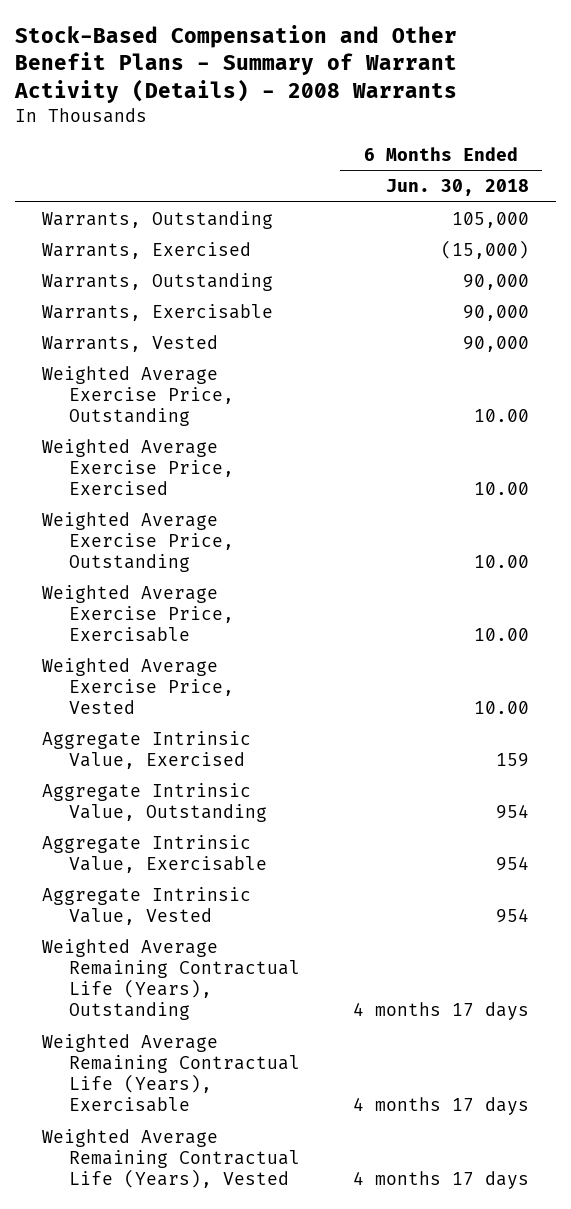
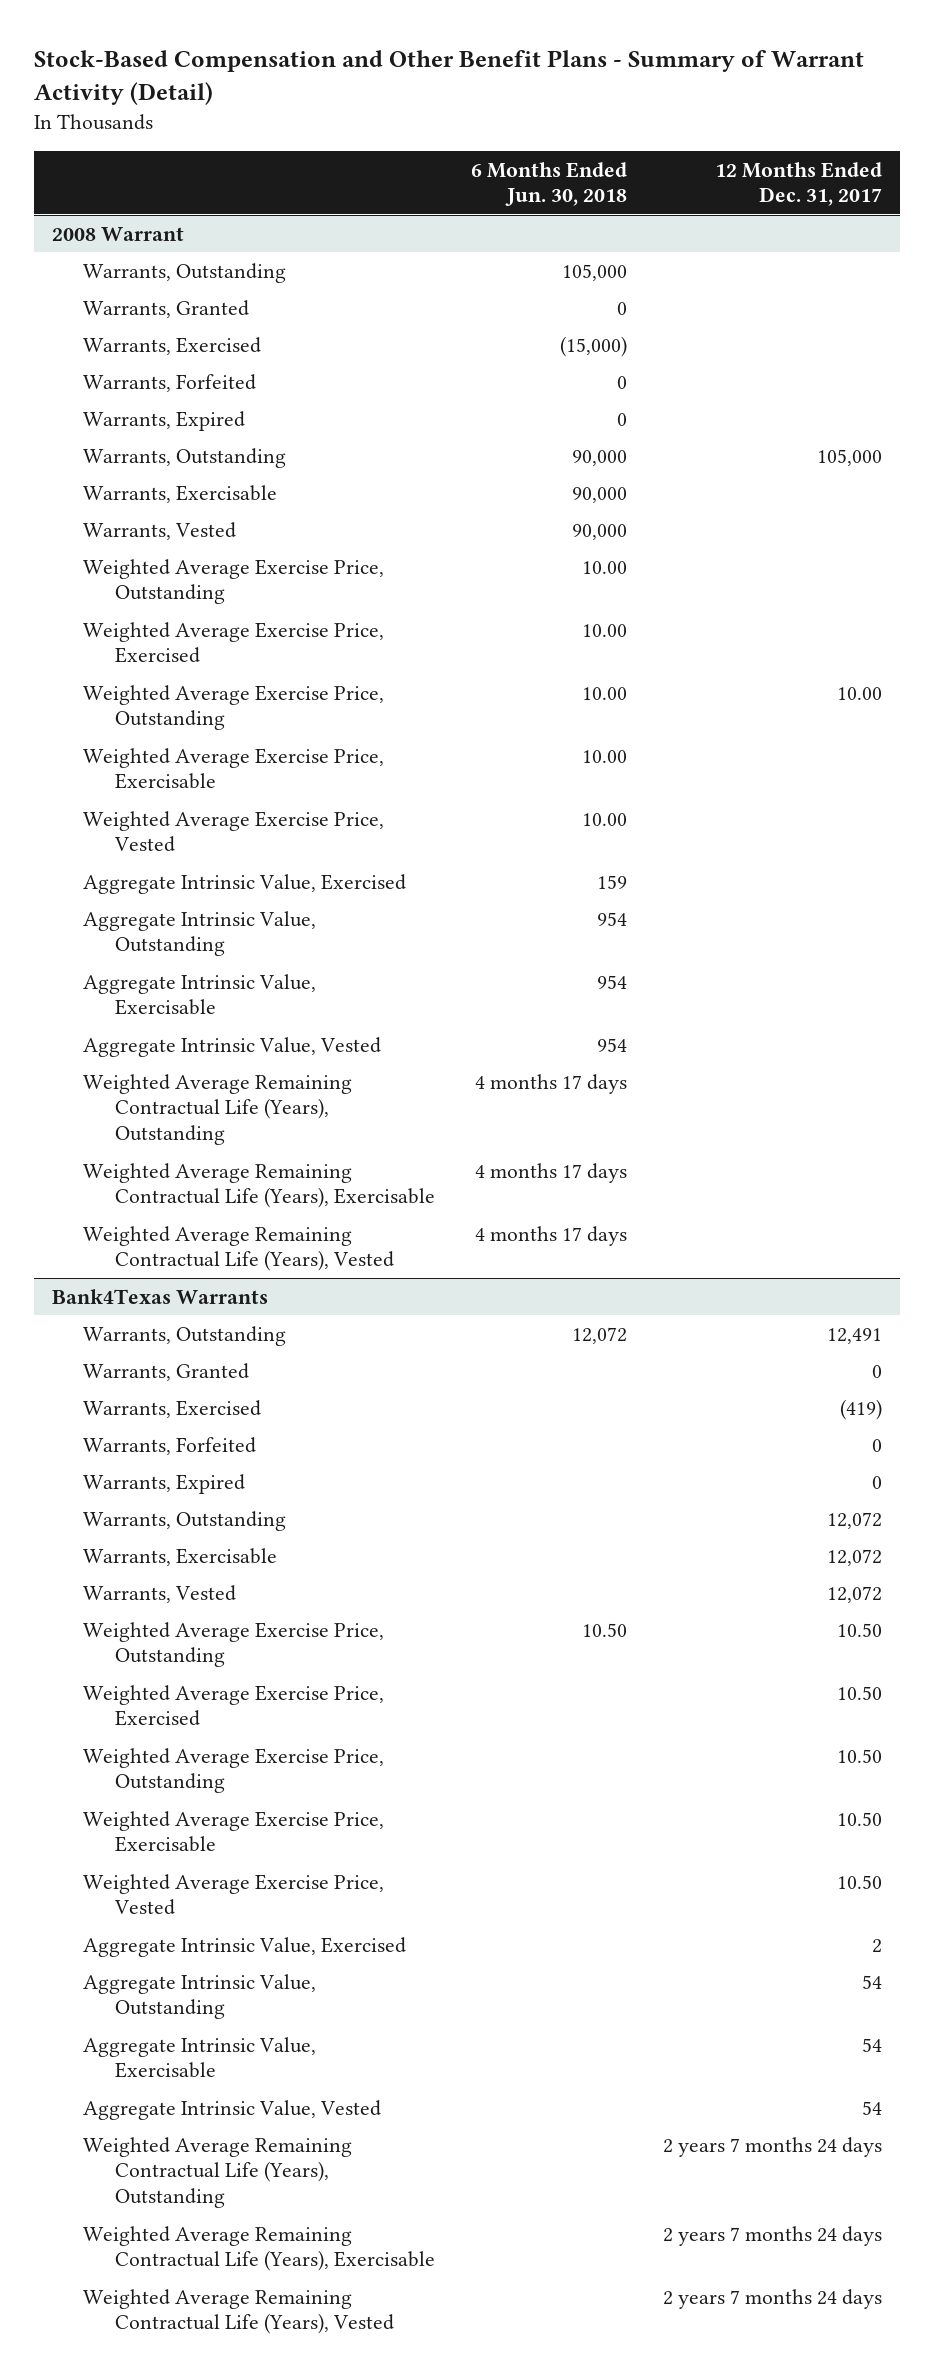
- Stock-Based Compensation and Other Benefit Plans - Summary of Warrant Activity (Details) - 2008 Warrants
+ Stock-Based Compensation and Other Benefit Plans - Summary of Warrant Activity (Detail)
- | 6 Months Ended Jun. 30, 2018
+ | 6 Months Ended Jun. 30, 2018 | 12 Months Ended Dec. 31, 2017
+ 2008 Warrant
+ Warrants, Granted | 0 |
+ Warrants, Forfeited | 0 |
+ Warrants, Expired | 0 |
+ Bank4Texas Warrants
+ Warrants, Outstanding | 12,072 | 12,491
+ Warrants, Granted | | 0
+ Warrants, Exercised | | (419)
+ Warrants, Forfeited | | 0
+ Warrants, Expired | | 0
+ Warrants, Outstanding | | 12,072
+ Warrants, Exercisable | | 12,072
+ Warrants, Vested | | 12,072
+ Weighted Average Exercise Price, Outstanding | 10.50 | 10.50
+ Weighted Average Exercise Price, Exercised | | 10.50
+ Weighted Average Exercise Price, Outstanding | | 10.50
+ Weighted Average Exercise Price, Exercisable | | 10.50
+ Weighted Average Exercise Price, Vested | | 10.50
+ Aggregate Intrinsic Value, Exercised | | 2
+ Aggregate Intrinsic Value, Outstanding | | 54
+ Aggregate Intrinsic Value, Exercisable | | 54
+ Aggregate Intrinsic Value, Vested | | 54
+ Weighted Average Remaining Contractual Life (Years), Outstanding | | 2 years 7 months 24 days
+ Weighted Average Remaining Contractual Life (Years), Exercisable | | 2 years 7 months 24 days
+ Weighted Average Remaining Contractual Life (Years), Vested | | 2 years 7 months 24 days

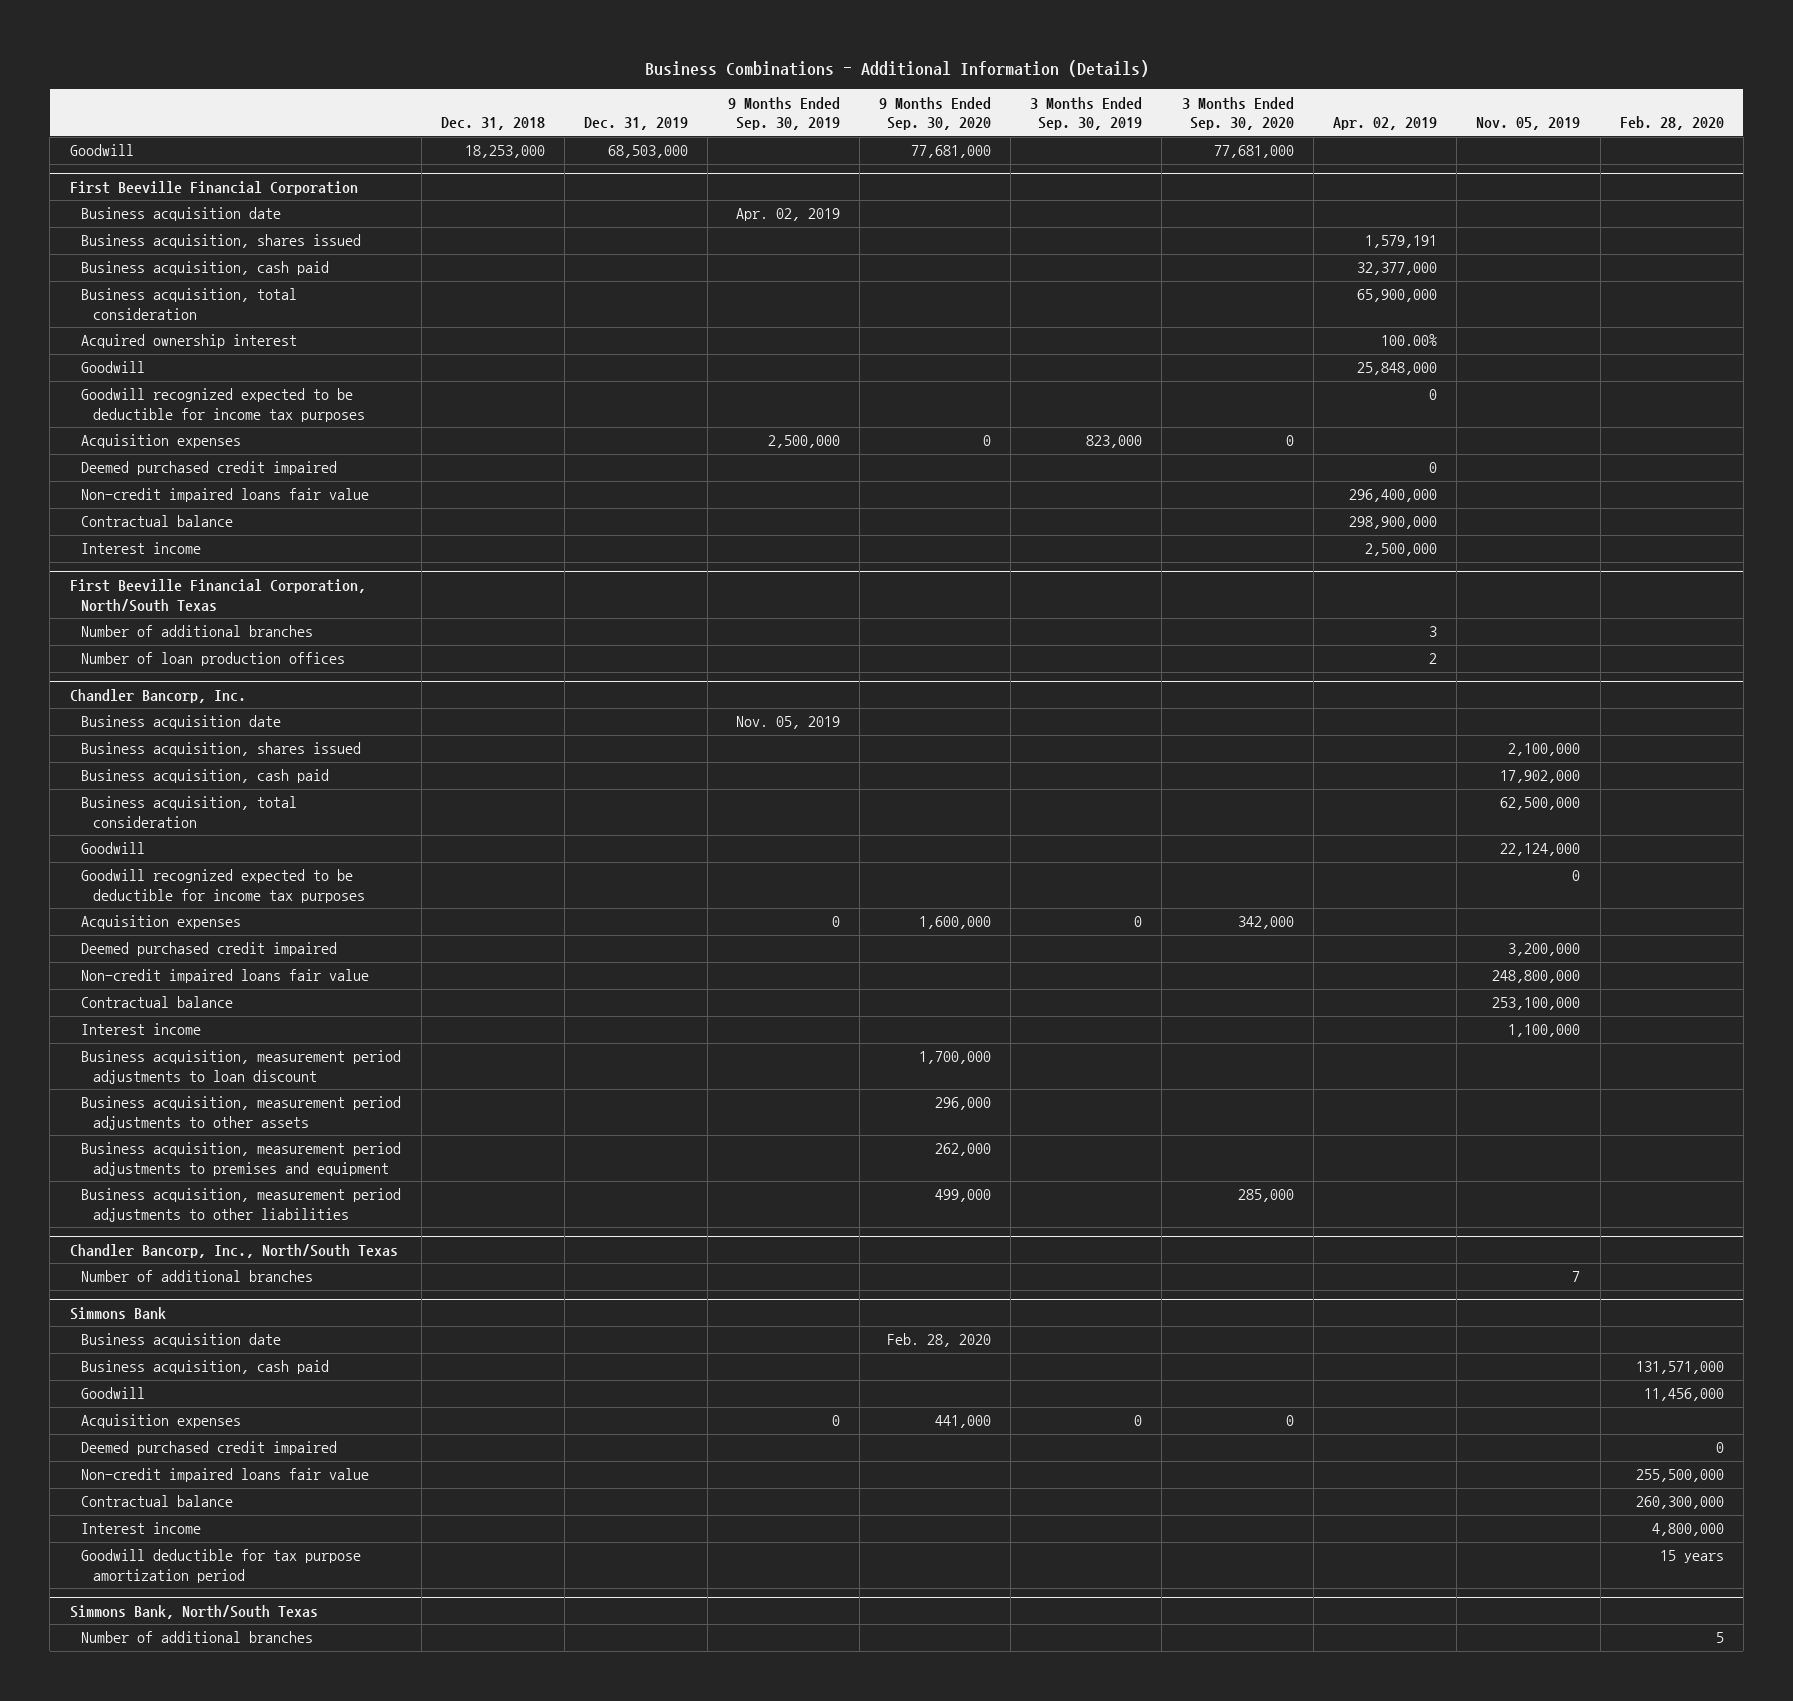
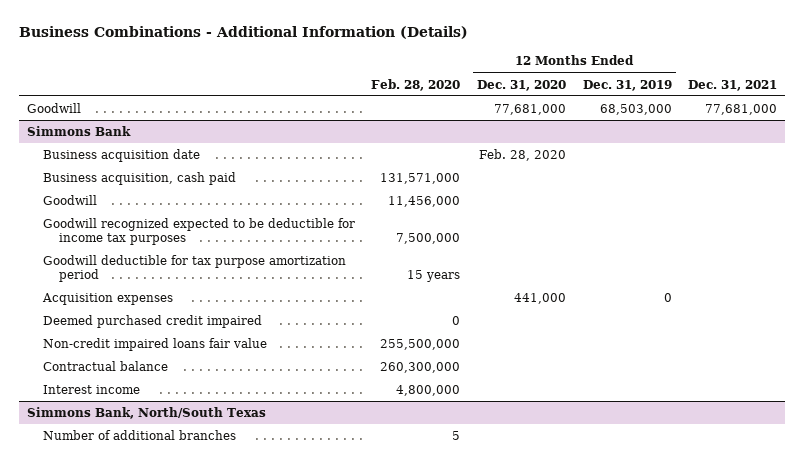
- | Dec. 31, 2018 | Dec. 31, 2019 | 9 Months Ended Sep. 30, 2019 | 9 Months Ended Sep. 30, 2020 | 3 Months Ended Sep. 30, 2019 | 3 Months Ended Sep. 30, 2020 | Apr. 02, 2019 | Nov. 05, 2019 | Feb. 28, 2020
+ | Feb. 28, 2020 | 12 Months Ended Dec. 31, 2020 | 12 Months Ended Dec. 31, 2019 | Dec. 31, 2021
- First Beeville Financial Corporation
- Business acquisition date | | | Apr. 02, 2019 | | | | | |
- Business acquisition, shares issued | | | | | | | 1,579,191 | |
- Business acquisition, cash paid | | | | | | | 32,377,000 | |
- Business acquisition, total consideration | | | | | | | 65,900,000 | |
- Acquired ownership interest | | | | | | | 100.00% | |
- Goodwill | | | | | | | 25,848,000 | |
- Goodwill recognized expected to be deductible for income tax purposes | | | | | | | 0 | |
- Acquisition expenses | | | 2,500,000 | 0 | 823,000 | 0 | | |
- Deemed purchased credit impaired | | | | | | | 0 | |
- Non-credit impaired loans fair value | | | | | | | 296,400,000 | |
- Contractual balance | | | | | | | 298,900,000 | |
- Interest income | | | | | | | 2,500,000 | |
- First Beeville Financial Corporation, North/South Texas
- Number of additional branches | | | | | | | 3 | |
- Number of loan production offices | | | | | | | 2 | |
- Chandler Bancorp, Inc.
- Business acquisition date | | | Nov. 05, 2019 | | | | | |
- Business acquisition, shares issued | | | | | | | | 2,100,000 |
- Business acquisition, cash paid | | | | | | | | 17,902,000 |
- Business acquisition, total consideration | | | | | | | | 62,500,000 |
- Goodwill | | | | | | | | 22,124,000 |
- Goodwill recognized expected to be deductible for income tax purposes | | | | | | | | 0 |
- Acquisition expenses | | | 0 | 1,600,000 | 0 | 342,000 | | |
- Deemed purchased credit impaired | | | | | | | | 3,200,000 |
- Non-credit impaired loans fair value | | | | | | | | 248,800,000 |
- Contractual balance | | | | | | | | 253,100,000 |
- Interest income | | | | | | | | 1,100,000 |
- Business acquisition, measurement period adjustments to loan discount | | | | 1,700,000 | | | | |
- Business acquisition, measurement period adjustments to other assets | | | | 296,000 | | | | |
- Business acquisition, measurement period adjustments to premises and equipment | | | | 262,000 | | | | |
- Business acquisition, measurement period adjustments to other liabilities | | | | 499,000 | | 285,000 | | |
- Chandler Bancorp, Inc., North/South Texas
- Number of additional branches | | | | | | | | 7 |
@ Simmons Bank
+ Goodwill recognized expected to be deductible for income tax purposes | 7,500,000 | | |
moved up: Goodwill deductible for tax purpose amortization period | 15 years | | |

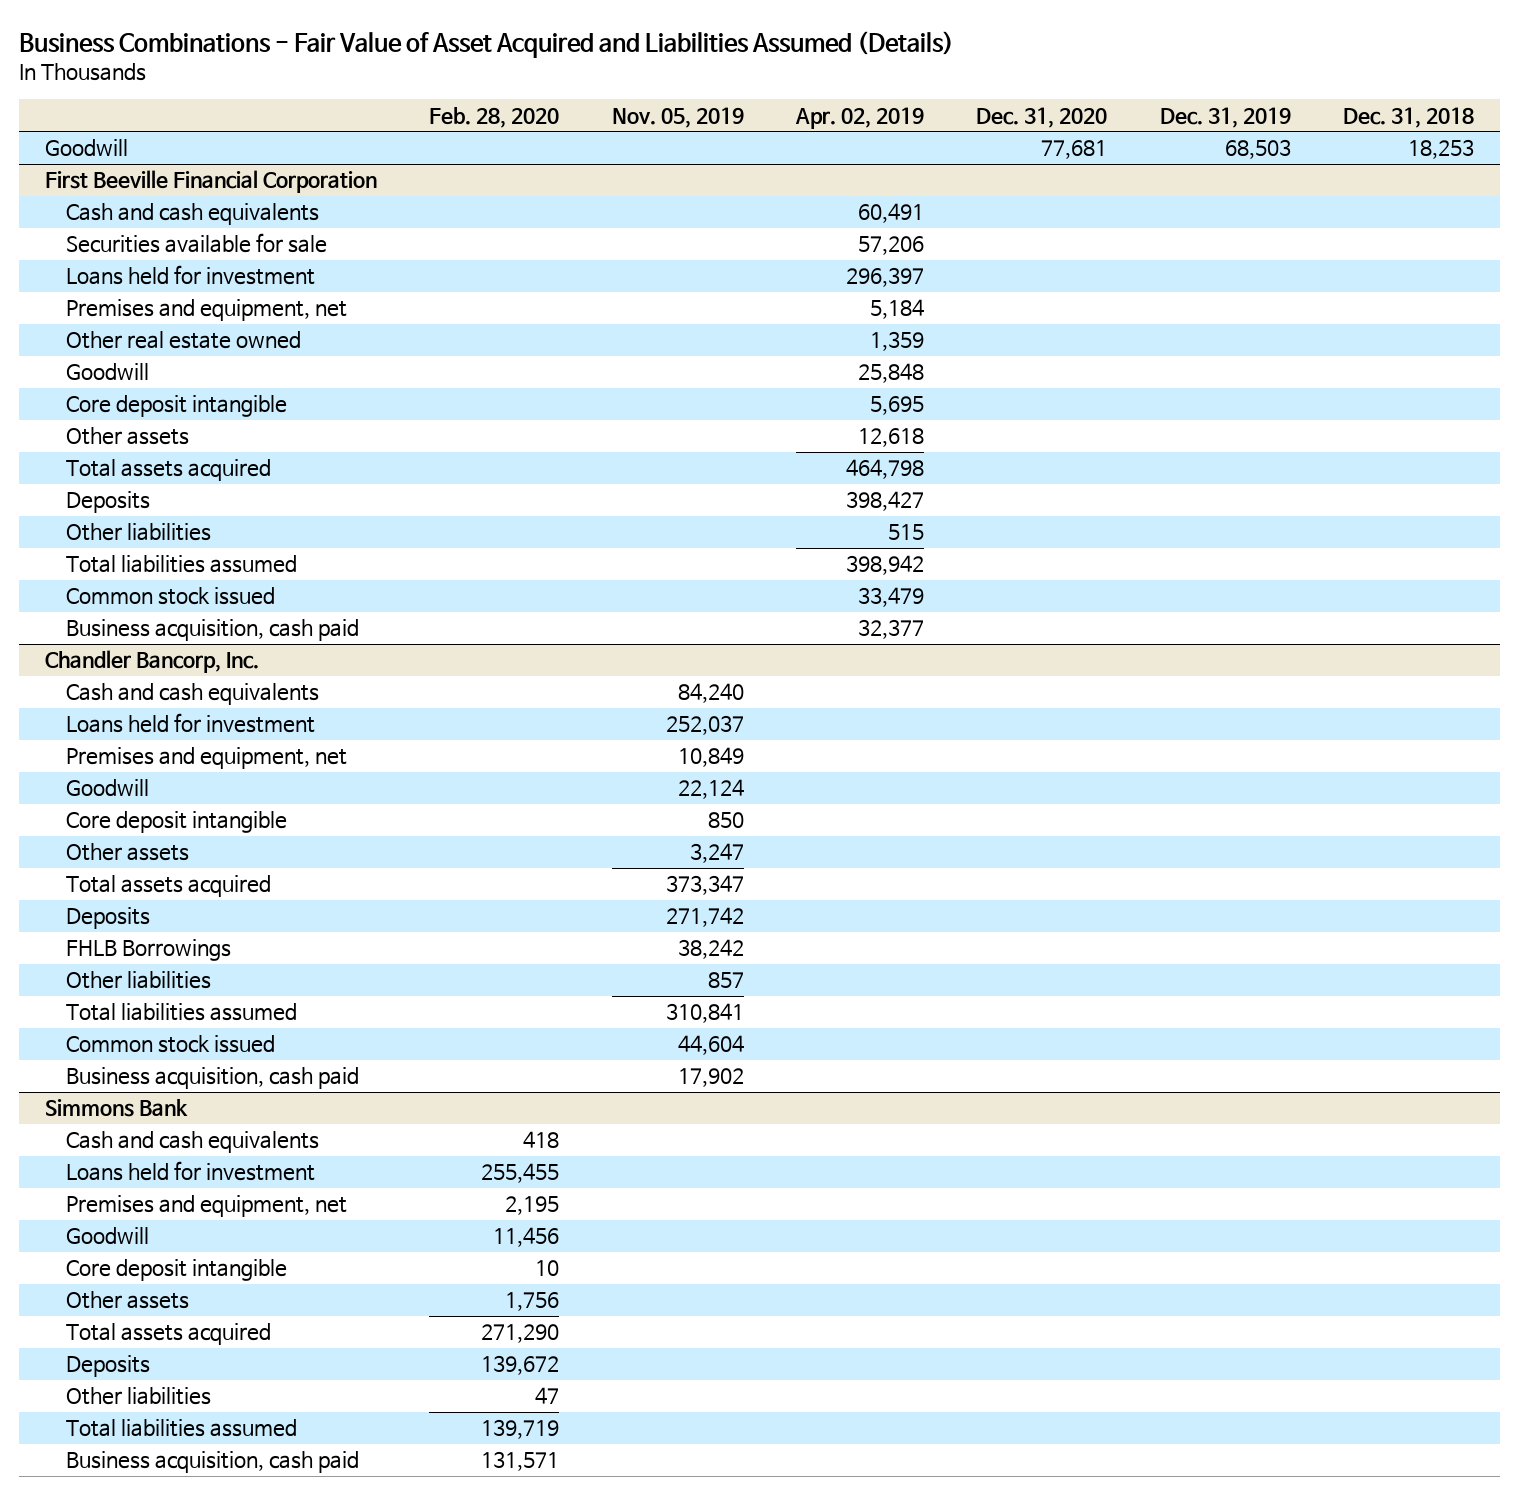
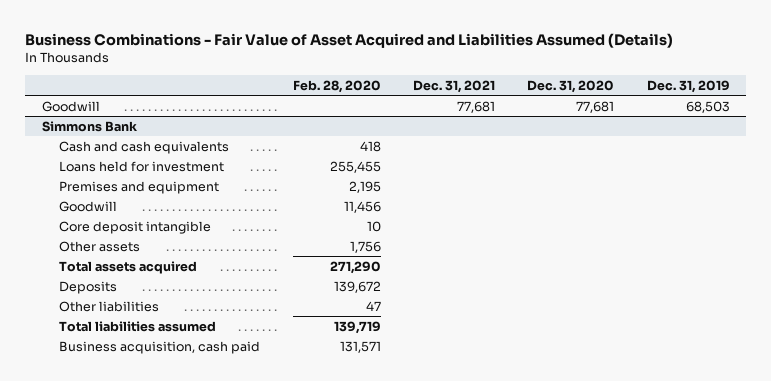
- | Feb. 28, 2020 | Nov. 05, 2019 | Apr. 02, 2019 | Dec. 31, 2020 | Dec. 31, 2019 | Dec. 31, 2018
+ | Feb. 28, 2020 | Dec. 31, 2021 | Dec. 31, 2020 | Dec. 31, 2019
- First Beeville Financial Corporation
- Cash and cash equivalents | | | 60,491 | | |
- Securities available for sale | | | 57,206 | | |
- Loans held for investment | | | 296,397 | | |
- Premises and equipment, net | | | 5,184 | | |
- Other real estate owned | | | 1,359 | | |
- Goodwill | | | 25,848 | | |
- Core deposit intangible | | | 5,695 | | |
- Other assets | | | 12,618 | | |
- Total assets acquired | | | 464,798 | | |
- Deposits | | | 398,427 | | |
- Other liabilities | | | 515 | | |
- Total liabilities assumed | | | 398,942 | | |
- Common stock issued | | | 33,479 | | |
- Business acquisition, cash paid | | | 32,377 | | |
- Chandler Bancorp, Inc.
- Cash and cash equivalents | | 84,240 | | | |
- Loans held for investment | | 252,037 | | | |
- Premises and equipment, net | | 10,849 | | | |
- Goodwill | | 22,124 | | | |
- Core deposit intangible | | 850 | | | |
- Other assets | | 3,247 | | | |
- Total assets acquired | | 373,347 | | | |
- Deposits | | 271,742 | | | |
- FHLB Borrowings | | 38,242 | | | |
- Other liabilities | | 857 | | | |
- Total liabilities assumed | | 310,841 | | | |
- Common stock issued | | 44,604 | | | |
- Business acquisition, cash paid | | 17,902 | | | |
@ Simmons Bank
- Premises and equipment, net | 2,195 | | | | |
+ Premises and equipment | 2,195 | | |

